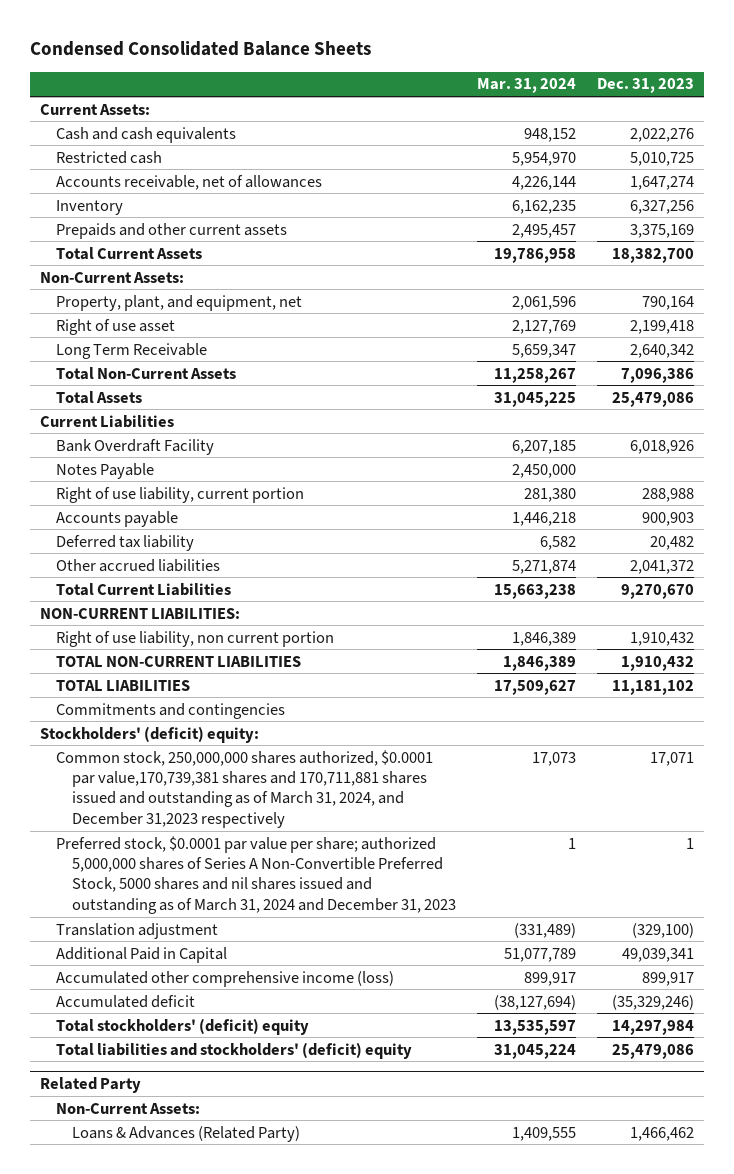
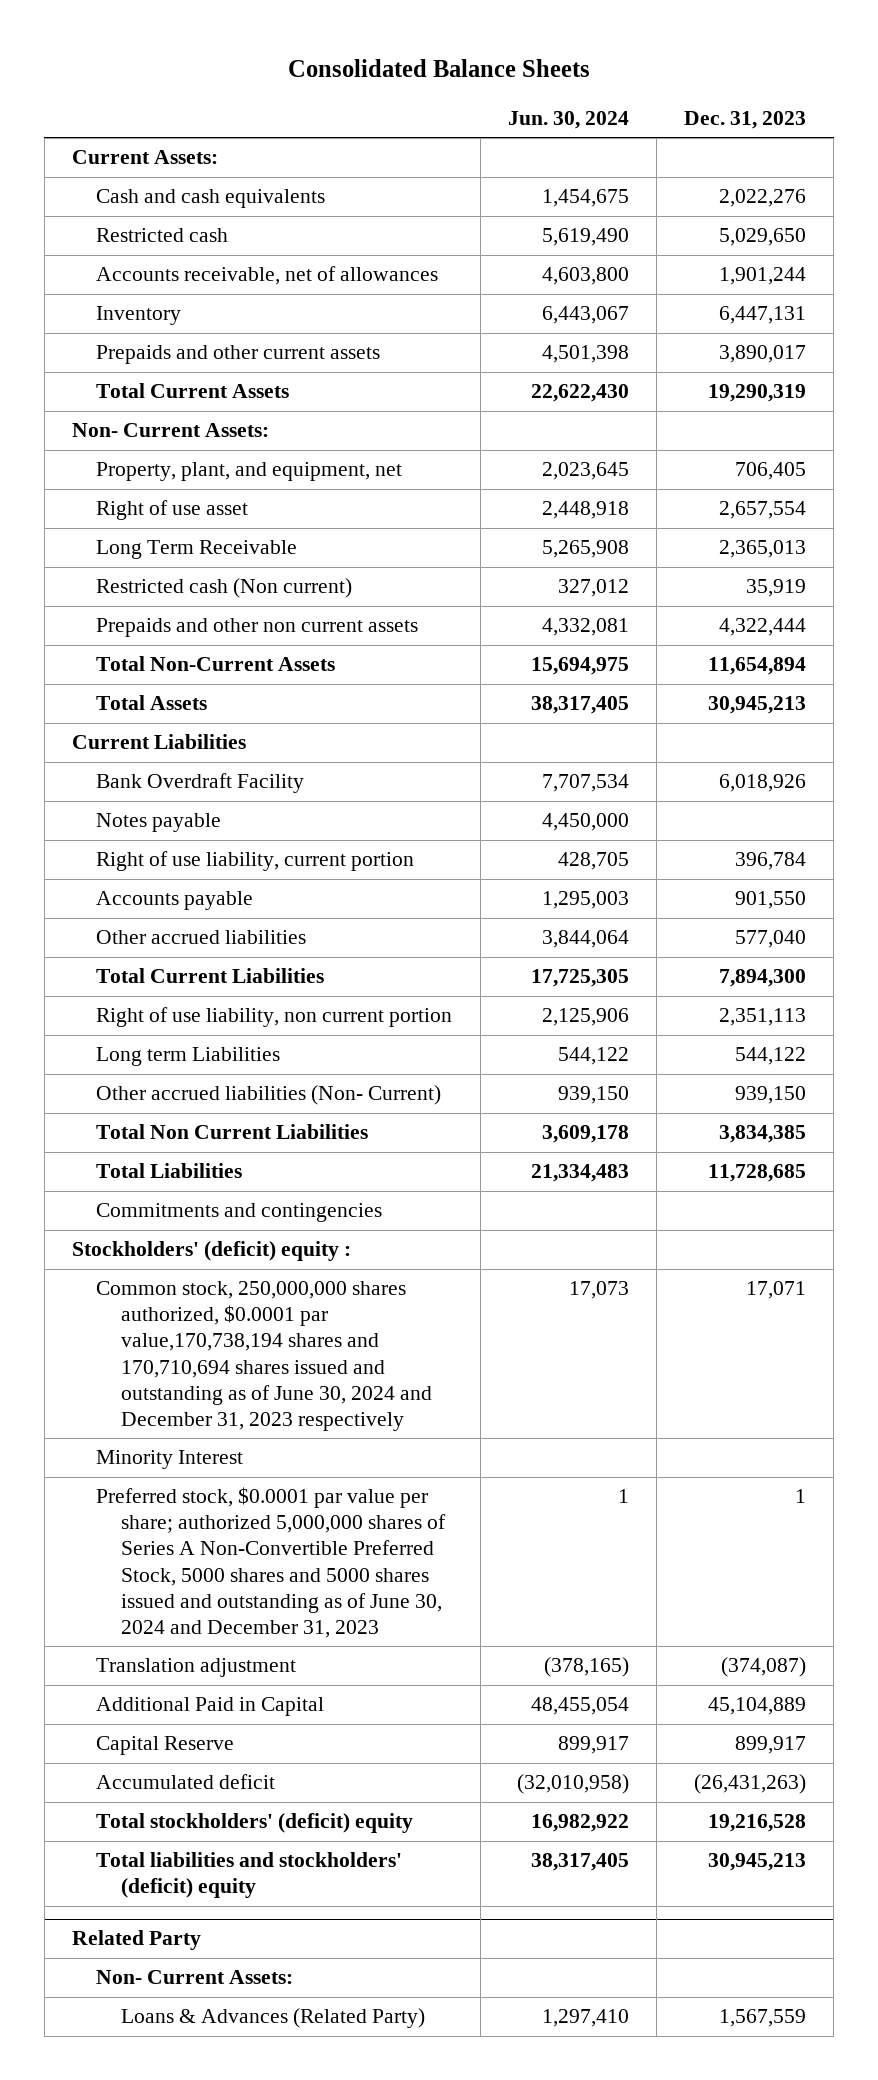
- Condensed Consolidated Balance Sheets
+ Consolidated Balance Sheets
- | Mar. 31, 2024 | Dec. 31, 2023
+ | Jun. 30, 2024 | Dec. 31, 2023
- Restricted cash | 5,954,970 | 5,010,725
- Accounts receivable, net of allowances | 4,226,144 | 1,647,274
- Inventory | 6,162,235 | 6,327,256
- Prepaids and other current assets | 2,495,457 | 3,375,169
- Total Current Assets | 19,786,958 | 18,382,700
- Non-Current Assets:
- Property, plant, and equipment, net | 2,061,596 | 790,164
- Right of use asset | 2,127,769 | 2,199,418
- Long Term Receivable | 5,659,347 | 2,640,342
- Total Non-Current Assets | 11,258,267 | 7,096,386
- Total Assets | 31,045,225 | 25,479,086
+ Restricted cash | 5,619,490 | 5,029,650
+ Accounts receivable, net of allowances | 4,603,800 | 1,901,244
+ Inventory | 6,443,067 | 6,447,131
+ Prepaids and other current assets | 4,501,398 | 3,890,017
+ Total Current Assets | 22,622,430 | 19,290,319
+ Non- Current Assets:
+ Property, plant, and equipment, net | 2,023,645 | 706,405
+ Right of use asset | 2,448,918 | 2,657,554
+ Long Term Receivable | 5,265,908 | 2,365,013
+ Restricted cash (Non current) | 327,012 | 35,919
+ Prepaids and other non current assets | 4,332,081 | 4,322,444
+ Total Non-Current Assets | 15,694,975 | 11,654,894
+ Total Assets | 38,317,405 | 30,945,213
- Notes Payable | 2,450,000 |
- Right of use liability, current portion | 281,380 | 288,988
- Accounts payable | 1,446,218 | 900,903
- Deferred tax liability | 6,582 | 20,482
- Other accrued liabilities | 5,271,874 | 2,041,372
- Total Current Liabilities | 15,663,238 | 9,270,670
- NON-CURRENT LIABILITIES:
- Right of use liability, non current portion | 1,846,389 | 1,910,432
- TOTAL NON-CURRENT LIABILITIES | 1,846,389 | 1,910,432
- TOTAL LIABILITIES | 17,509,627 | 11,181,102
+ Notes payable | 4,450,000 |
+ Right of use liability, current portion | 428,705 | 396,784
+ Accounts payable | 1,295,003 | 901,550
+ Other accrued liabilities | 3,844,064 | 577,040
+ Total Current Liabilities | 17,725,305 | 7,894,300
+ Right of use liability, non current portion | 2,125,906 | 2,351,113
+ Long term Liabilities | 544,122 | 544,122
+ Other accrued liabilities (Non- Current) | 939,150 | 939,150
+ Total Non Current Liabilities | 3,609,178 | 3,834,385
+ Total Liabilities | 21,334,483 | 11,728,685
- Stockholders' (deficit) equity:
- Common stock, 250,000,000 shares authorized, $0.0001 par value,170,739,381 shares and 170,711,881 shares issued and outstanding as of March 31, 2024, and December 31,2023 respectively | 17,073 | 17,071
- Preferred stock, $0.0001 par value per share; authorized 5,000,000 shares of Series A Non-Convertible Preferred Stock, 5000 shares and nil shares issued and outstanding as of March 31, 2024 and December 31, 2023 | 1 | 1
- Translation adjustment | (331,489) | (329,100)
- Additional Paid in Capital | 51,077,789 | 49,039,341
- Accumulated other comprehensive income (loss) | 899,917 | 899,917
- Accumulated deficit | (38,127,694) | (35,329,246)
- Total stockholders' (deficit) equity | 13,535,597 | 14,297,984
- Total liabilities and stockholders' (deficit) equity | 31,045,224 | 25,479,086
+ Stockholders' (deficit) equity :
+ Common stock, 250,000,000 shares authorized, $0.0001 par value,170,738,194 shares and 170,710,694 shares issued and outstanding as of June 30, 2024 and December 31, 2023 respectively | 17,073 | 17,071
+ Minority Interest
+ Preferred stock, $0.0001 par value per share; authorized 5,000,000 shares of Series A Non-Convertible Preferred Stock, 5000 shares and 5000 shares issued and outstanding as of June 30, 2024 and December 31, 2023 | 1 | 1
+ Translation adjustment | (378,165) | (374,087)
+ Additional Paid in Capital | 48,455,054 | 45,104,889
+ Capital Reserve | 899,917 | 899,917
+ Accumulated deficit | (32,010,958) | (26,431,263)
+ Total stockholders' (deficit) equity | 16,982,922 | 19,216,528
+ Total liabilities and stockholders' (deficit) equity | 38,317,405 | 30,945,213
@ Related Party
- Non-Current Assets:
- Loans & Advances (Related Party) | 1,409,555 | 1,466,462
+ Non- Current Assets:
+ Loans & Advances (Related Party) | 1,297,410 | 1,567,559

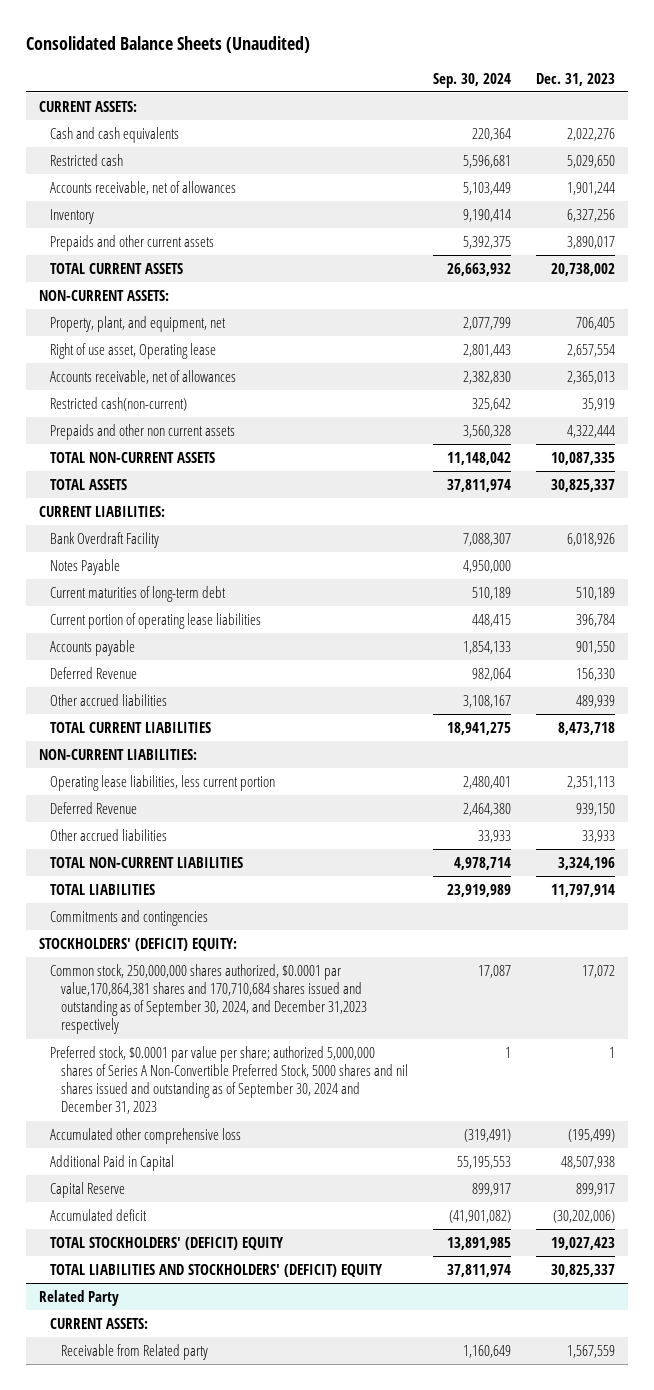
- Consolidated Balance Sheets
+ Consolidated Balance Sheets (Unaudited)
- | Jun. 30, 2024 | Dec. 31, 2023
+ | Sep. 30, 2024 | Dec. 31, 2023
- Current Assets:
+ CURRENT ASSETS:
- Inventory | 6,443,067 | 6,447,131
+ Inventory | 9,190,414 | 6,327,256
- Total Current Assets | 22,622,430 | 19,290,319
- Non- Current Assets:
+ TOTAL CURRENT ASSETS | 26,663,932 | 20,738,002
+ NON-CURRENT ASSETS:
- Right of use asset | 2,448,918 | 2,657,554
- Long Term Receivable | 5,265,908 | 2,365,013
- Restricted cash (Non current) | 327,012 | 35,919
+ Right of use asset, Operating lease | 2,801,443 | 2,657,554
+ Accounts receivable, net of allowances | 2,382,830 | 2,365,013
+ Restricted cash(non-current) | 325,642 | 35,919
- Total Non-Current Assets | 15,694,975 | 11,654,894
- Total Assets | 38,317,405 | 30,945,213
- Current Liabilities
+ TOTAL NON-CURRENT ASSETS | 11,148,042 | 10,087,335
+ TOTAL ASSETS | 37,811,974 | 30,825,337
+ CURRENT LIABILITIES:
- Notes payable | 4,450,000 |
- Right of use liability, current portion | 428,705 | 396,784
+ Notes Payable | 4,950,000 |
+ Current maturities of long-term debt | 510,189 | 510,189
+ Current portion of operating lease liabilities | 448,415 | 396,784
- Other accrued liabilities | 3,844,064 | 577,040
- Total Current Liabilities | 17,725,305 | 7,894,300
- Right of use liability, non current portion | 2,125,906 | 2,351,113
- Long term Liabilities | 544,122 | 544,122
- Other accrued liabilities (Non- Current) | 939,150 | 939,150
- Total Non Current Liabilities | 3,609,178 | 3,834,385
- Total Liabilities | 21,334,483 | 11,728,685
+ Deferred Revenue | 982,064 | 156,330
+ Other accrued liabilities | 3,108,167 | 489,939
+ TOTAL CURRENT LIABILITIES | 18,941,275 | 8,473,718
+ NON-CURRENT LIABILITIES:
+ Operating lease liabilities, less current portion | 2,480,401 | 2,351,113
+ Deferred Revenue | 2,464,380 | 939,150
+ Other accrued liabilities | 33,933 | 33,933
+ TOTAL NON-CURRENT LIABILITIES | 4,978,714 | 3,324,196
+ TOTAL LIABILITIES | 23,919,989 | 11,797,914
- Stockholders' (deficit) equity :
- Common stock, 250,000,000 shares authorized, $0.0001 par value,170,738,194 shares and 170,710,694 shares issued and outstanding as of June 30, 2024 and December 31, 2023 respectively | 17,073 | 17,071
- Minority Interest
- Preferred stock, $0.0001 par value per share; authorized 5,000,000 shares of Series A Non-Convertible Preferred Stock, 5000 shares and 5000 shares issued and outstanding as of June 30, 2024 and December 31, 2023 | 1 | 1
- Translation adjustment | (378,165) | (374,087)
- Additional Paid in Capital | 48,455,054 | 45,104,889
+ STOCKHOLDERS' (DEFICIT) EQUITY:
+ Common stock, 250,000,000 shares authorized, $0.0001 par value,170,864,381 shares and 170,710,684 shares issued and outstanding as of September 30, 2024, and December 31,2023 respectively | 17,087 | 17,072
+ Preferred stock, $0.0001 par value per share; authorized 5,000,000 shares of Series A Non-Convertible Preferred Stock, 5000 shares and nil shares issued and outstanding as of September 30, 2024 and December 31, 2023 | 1 | 1
+ Accumulated other comprehensive loss | (319,491) | (195,499)
+ Additional Paid in Capital | 55,195,553 | 48,507,938
- Accumulated deficit | (32,010,958) | (26,431,263)
- Total stockholders' (deficit) equity | 16,982,922 | 19,216,528
- Total liabilities and stockholders' (deficit) equity | 38,317,405 | 30,945,213
+ Accumulated deficit | (41,901,082) | (30,202,006)
+ TOTAL STOCKHOLDERS' (DEFICIT) EQUITY | 13,891,985 | 19,027,423
+ TOTAL LIABILITIES AND STOCKHOLDERS' (DEFICIT) EQUITY | 37,811,974 | 30,825,337
@ Related Party
- Non- Current Assets:
- Loans & Advances (Related Party) | 1,297,410 | 1,567,559
+ CURRENT ASSETS:
+ Receivable from Related party | 1,160,649 | 1,567,559

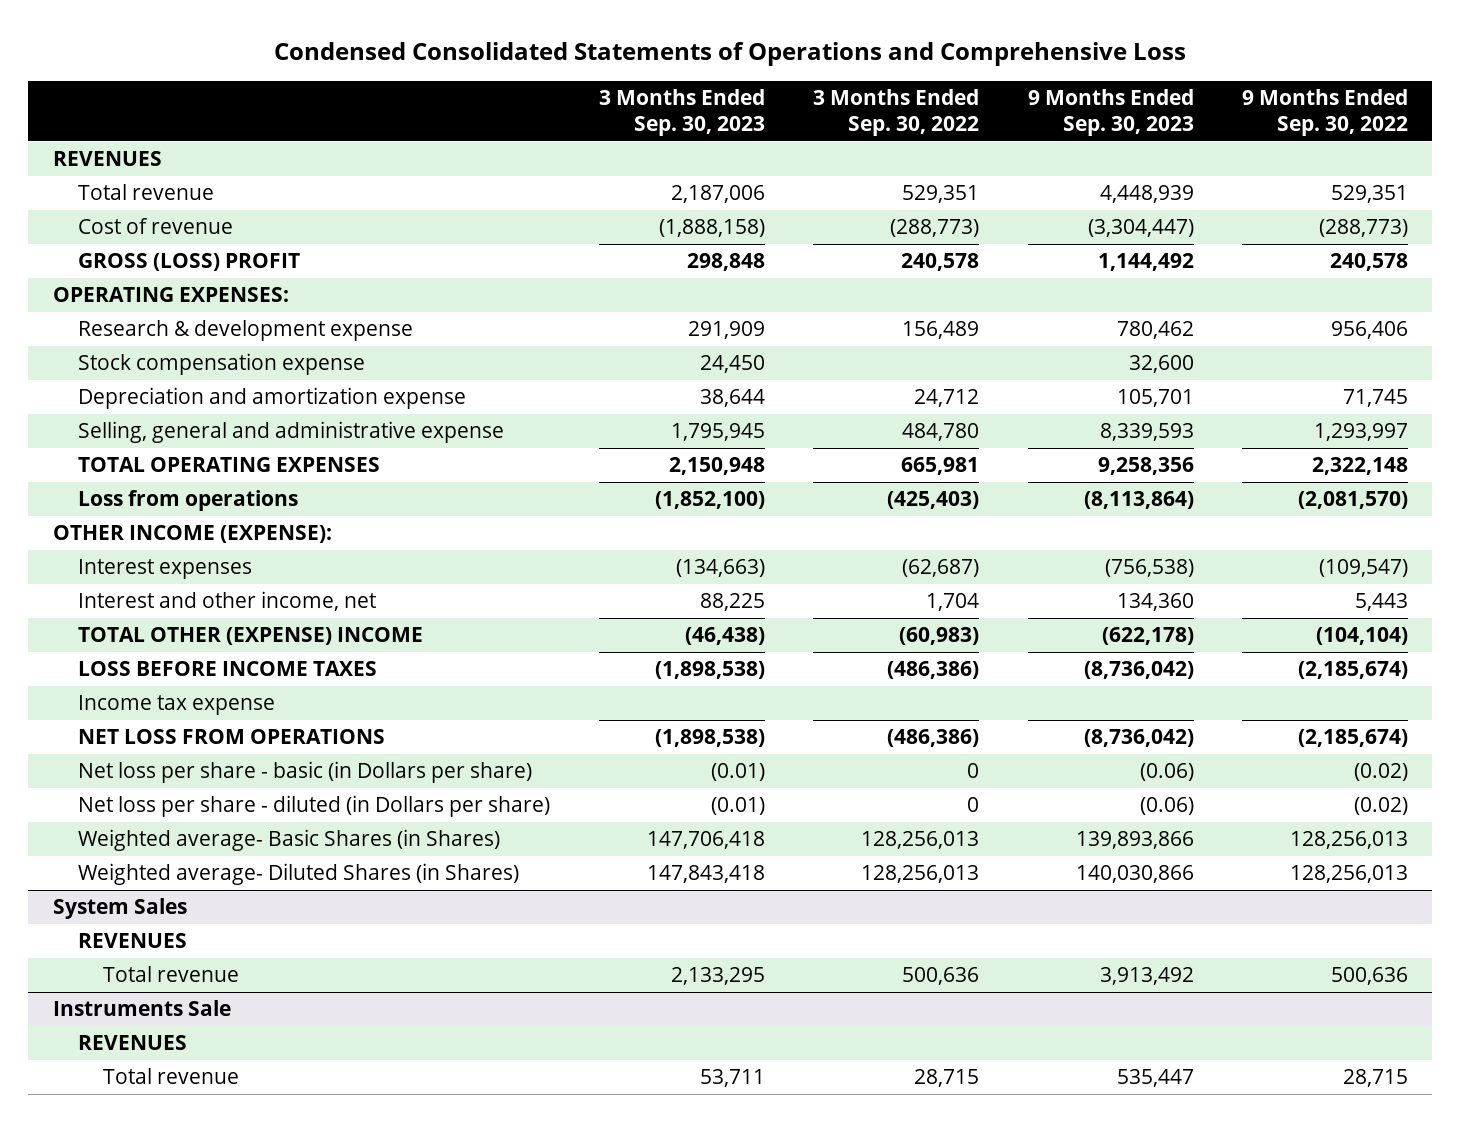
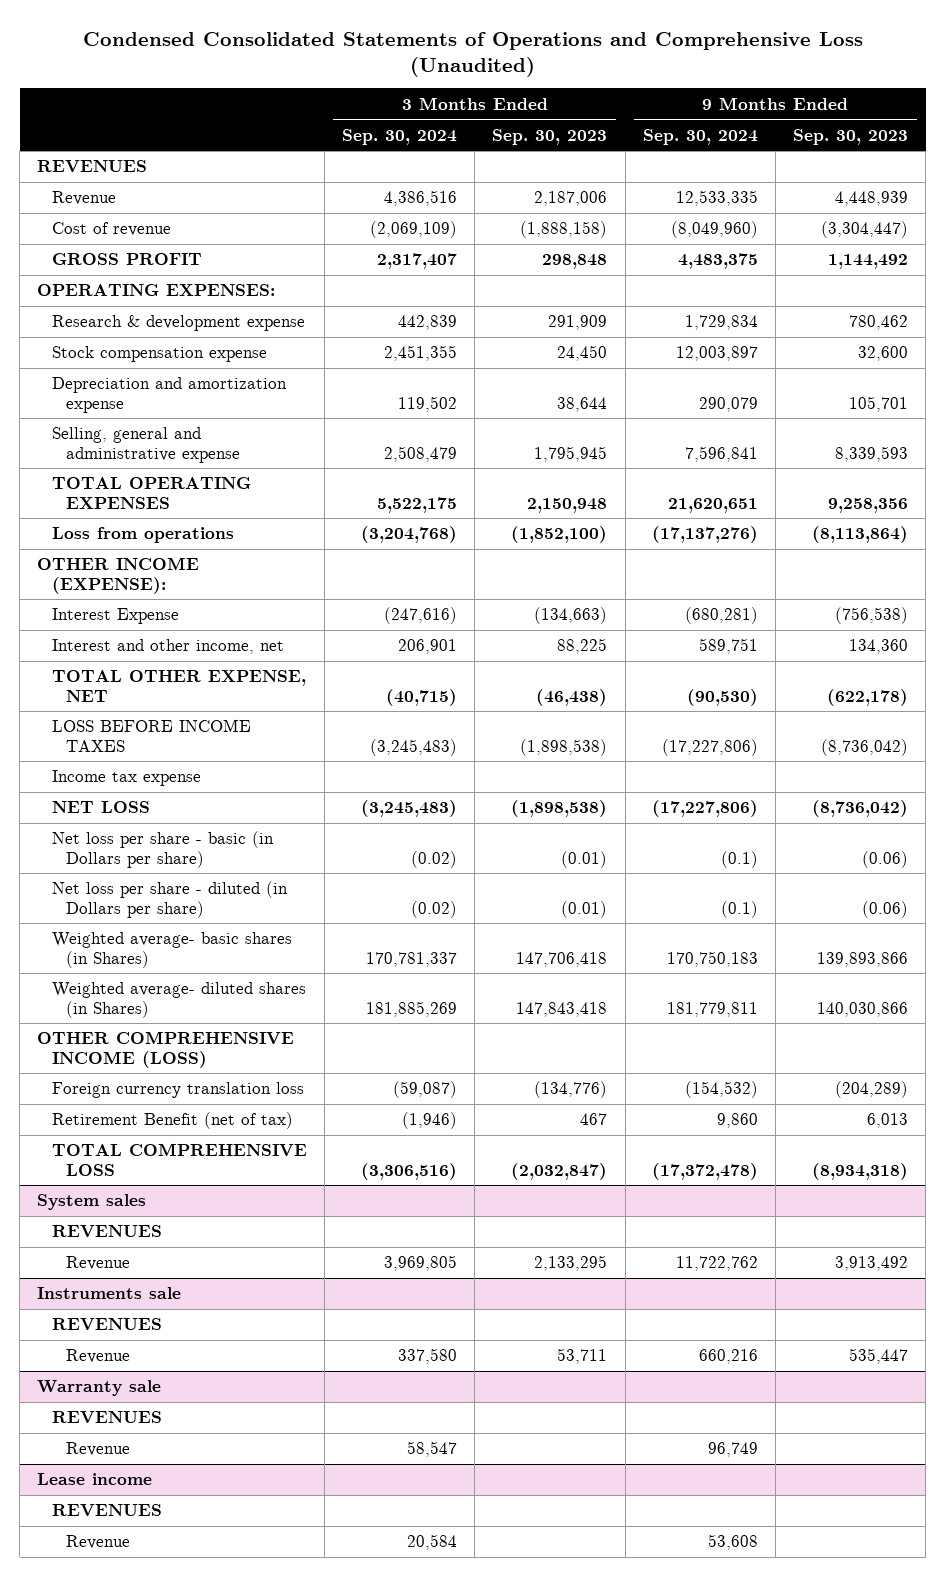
- Condensed Consolidated Statements of Operations and Comprehensive Loss
+ Condensed Consolidated Statements of Operations and Comprehensive Loss (Unaudited)
- | 3 Months Ended Sep. 30, 2023 | 3 Months Ended Sep. 30, 2022 | 9 Months Ended Sep. 30, 2023 | 9 Months Ended Sep. 30, 2022
+ | 3 Months Ended Sep. 30, 2024 | 3 Months Ended Sep. 30, 2023 | 9 Months Ended Sep. 30, 2024 | 9 Months Ended Sep. 30, 2023
- Total revenue | 2,187,006 | 529,351 | 4,448,939 | 529,351
+ Revenue | 4,386,516 | 2,187,006 | 12,533,335 | 4,448,939
- GROSS (LOSS) PROFIT | 298,848 | 240,578 | 1,144,492 | 240,578
+ GROSS PROFIT | 2,317,407 | 298,848 | 4,483,375 | 1,144,492
- Interest expenses | (134,663) | (62,687) | (756,538) | (109,547)
+ Interest Expense | (247,616) | (134,663) | (680,281) | (756,538)
- TOTAL OTHER (EXPENSE) INCOME | (46,438) | (60,983) | (622,178) | (104,104)
+ TOTAL OTHER EXPENSE, NET | (40,715) | (46,438) | (90,530) | (622,178)
- NET LOSS FROM OPERATIONS | (1,898,538) | (486,386) | (8,736,042) | (2,185,674)
+ NET LOSS | (3,245,483) | (1,898,538) | (17,227,806) | (8,736,042)
- Weighted average- Basic Shares (in Shares) | 147,706,418 | 128,256,013 | 139,893,866 | 128,256,013
- Weighted average- Diluted Shares (in Shares) | 147,843,418 | 128,256,013 | 140,030,866 | 128,256,013
- System Sales
+ Weighted average- basic shares (in Shares) | 170,781,337 | 147,706,418 | 170,750,183 | 139,893,866
+ Weighted average- diluted shares (in Shares) | 181,885,269 | 147,843,418 | 181,779,811 | 140,030,866
+ OTHER COMPREHENSIVE INCOME (LOSS)
+ Foreign currency translation loss | (59,087) | (134,776) | (154,532) | (204,289)
+ Retirement Benefit (net of tax) | (1,946) | 467 | 9,860 | 6,013
+ TOTAL COMPREHENSIVE LOSS | (3,306,516) | (2,032,847) | (17,372,478) | (8,934,318)
+ System sales
- Total revenue | 2,133,295 | 500,636 | 3,913,492 | 500,636
- Instruments Sale
+ Revenue | 3,969,805 | 2,133,295 | 11,722,762 | 3,913,492
+ Instruments sale
- Total revenue | 53,711 | 28,715 | 535,447 | 28,715
+ Revenue | 337,580 | 53,711 | 660,216 | 535,447
+ Warranty sale
+ REVENUES
+ Revenue | 58,547 | | 96,749 |
+ Lease income
+ REVENUES
+ Revenue | 20,584 | | 53,608 |

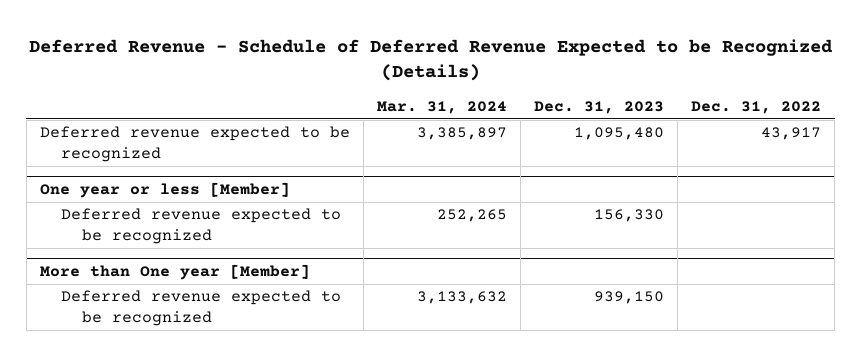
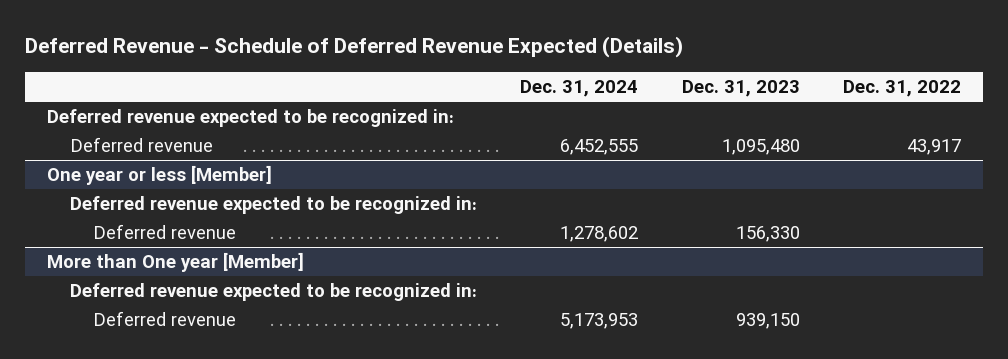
- Deferred Revenue - Schedule of Deferred Revenue Expected to be Recognized (Details)
+ Deferred Revenue - Schedule of Deferred Revenue Expected (Details)
- | Mar. 31, 2024 | Dec. 31, 2023 | Dec. 31, 2022
+ | Dec. 31, 2024 | Dec. 31, 2023 | Dec. 31, 2022
- Deferred revenue expected to be recognized | 3,385,897 | 1,095,480 | 43,917
+ Deferred revenue expected to be recognized in:
+ Deferred revenue | 6,452,555 | 1,095,480 | 43,917
@ One year or less [Member]
- Deferred revenue expected to be recognized | 252,265 | 156,330 |
+ Deferred revenue expected to be recognized in:
+ Deferred revenue | 1,278,602 | 156,330 |
@ More than One year [Member]
- Deferred revenue expected to be recognized | 3,133,632 | 939,150 |
+ Deferred revenue expected to be recognized in:
+ Deferred revenue | 5,173,953 | 939,150 |

